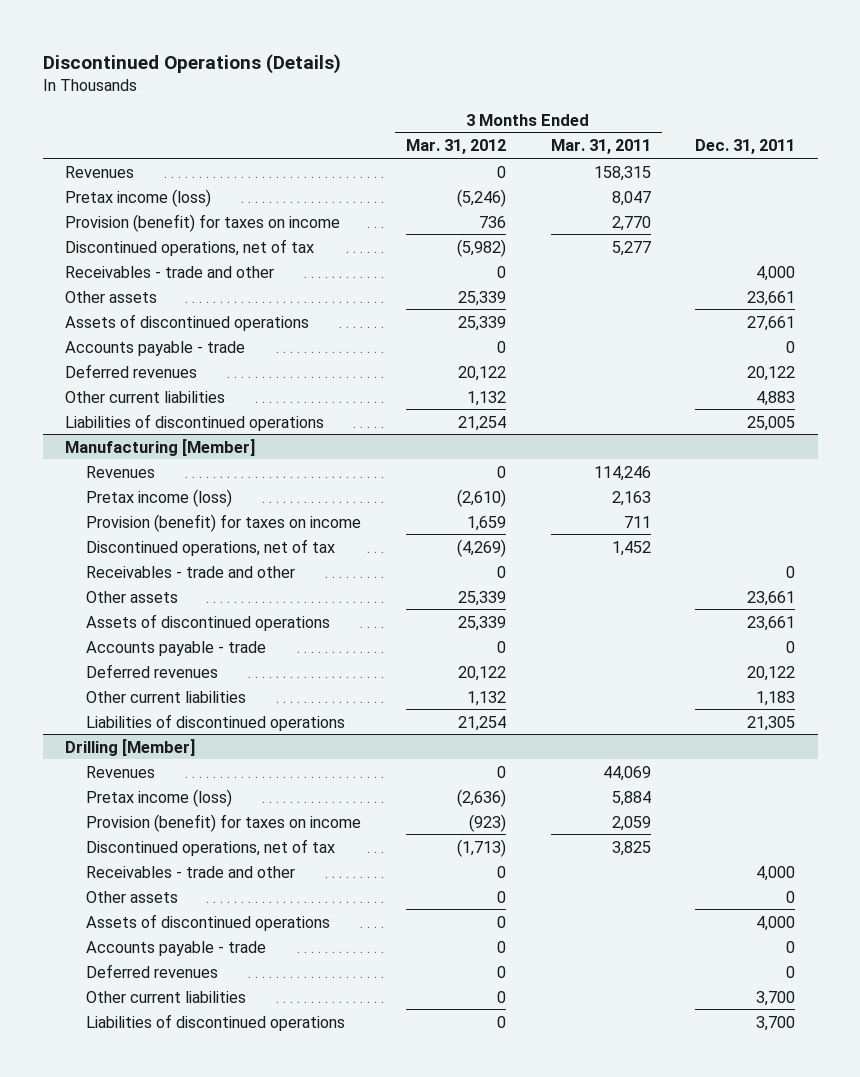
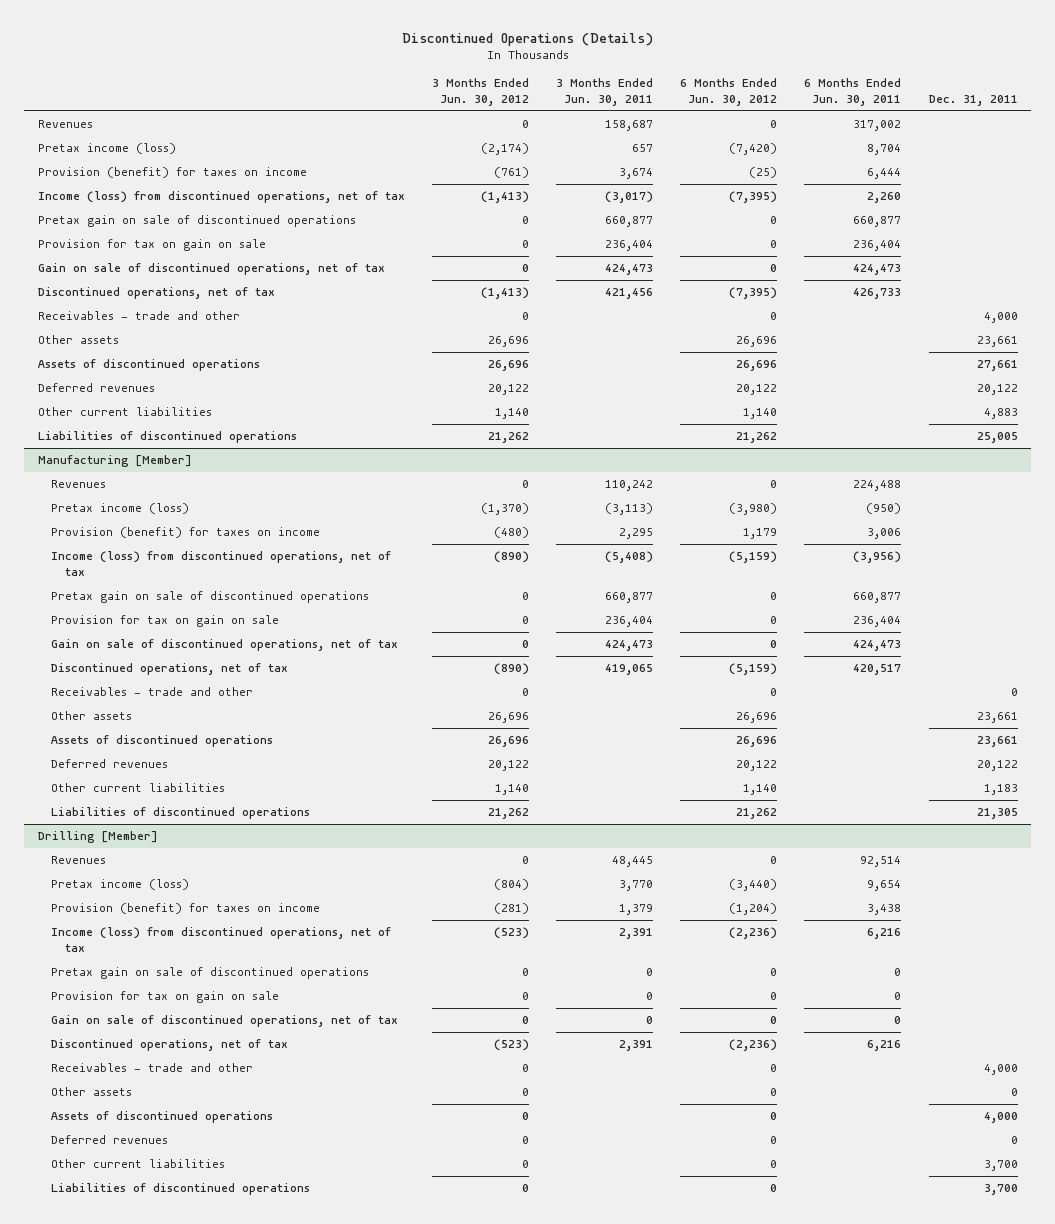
- | 3 Months Ended Mar. 31, 2012 | 3 Months Ended Mar. 31, 2011 | Dec. 31, 2011
+ | 3 Months Ended Jun. 30, 2012 | 3 Months Ended Jun. 30, 2011 | 6 Months Ended Jun. 30, 2012 | 6 Months Ended Jun. 30, 2011 | Dec. 31, 2011
+ Income (loss) from discontinued operations, net of tax | (1,413) | (3,017) | (7,395) | 2,260 |
+ Pretax gain on sale of discontinued operations | 0 | 660,877 | 0 | 660,877 |
+ Provision for tax on gain on sale | 0 | 236,404 | 0 | 236,404 |
+ Gain on sale of discontinued operations, net of tax | 0 | 424,473 | 0 | 424,473 |
- Accounts payable - trade | 0 | | 0
@ Manufacturing [Member]
+ Income (loss) from discontinued operations, net of tax | (890) | (5,408) | (5,159) | (3,956) |
+ Pretax gain on sale of discontinued operations | 0 | 660,877 | 0 | 660,877 |
+ Provision for tax on gain on sale | 0 | 236,404 | 0 | 236,404 |
+ Gain on sale of discontinued operations, net of tax | 0 | 424,473 | 0 | 424,473 |
- Accounts payable - trade | 0 | | 0
@ Drilling [Member]
+ Income (loss) from discontinued operations, net of tax | (523) | 2,391 | (2,236) | 6,216 |
+ Pretax gain on sale of discontinued operations | 0 | 0 | 0 | 0 |
+ Provision for tax on gain on sale | 0 | 0 | 0 | 0 |
+ Gain on sale of discontinued operations, net of tax | 0 | 0 | 0 | 0 |
- Accounts payable - trade | 0 | | 0

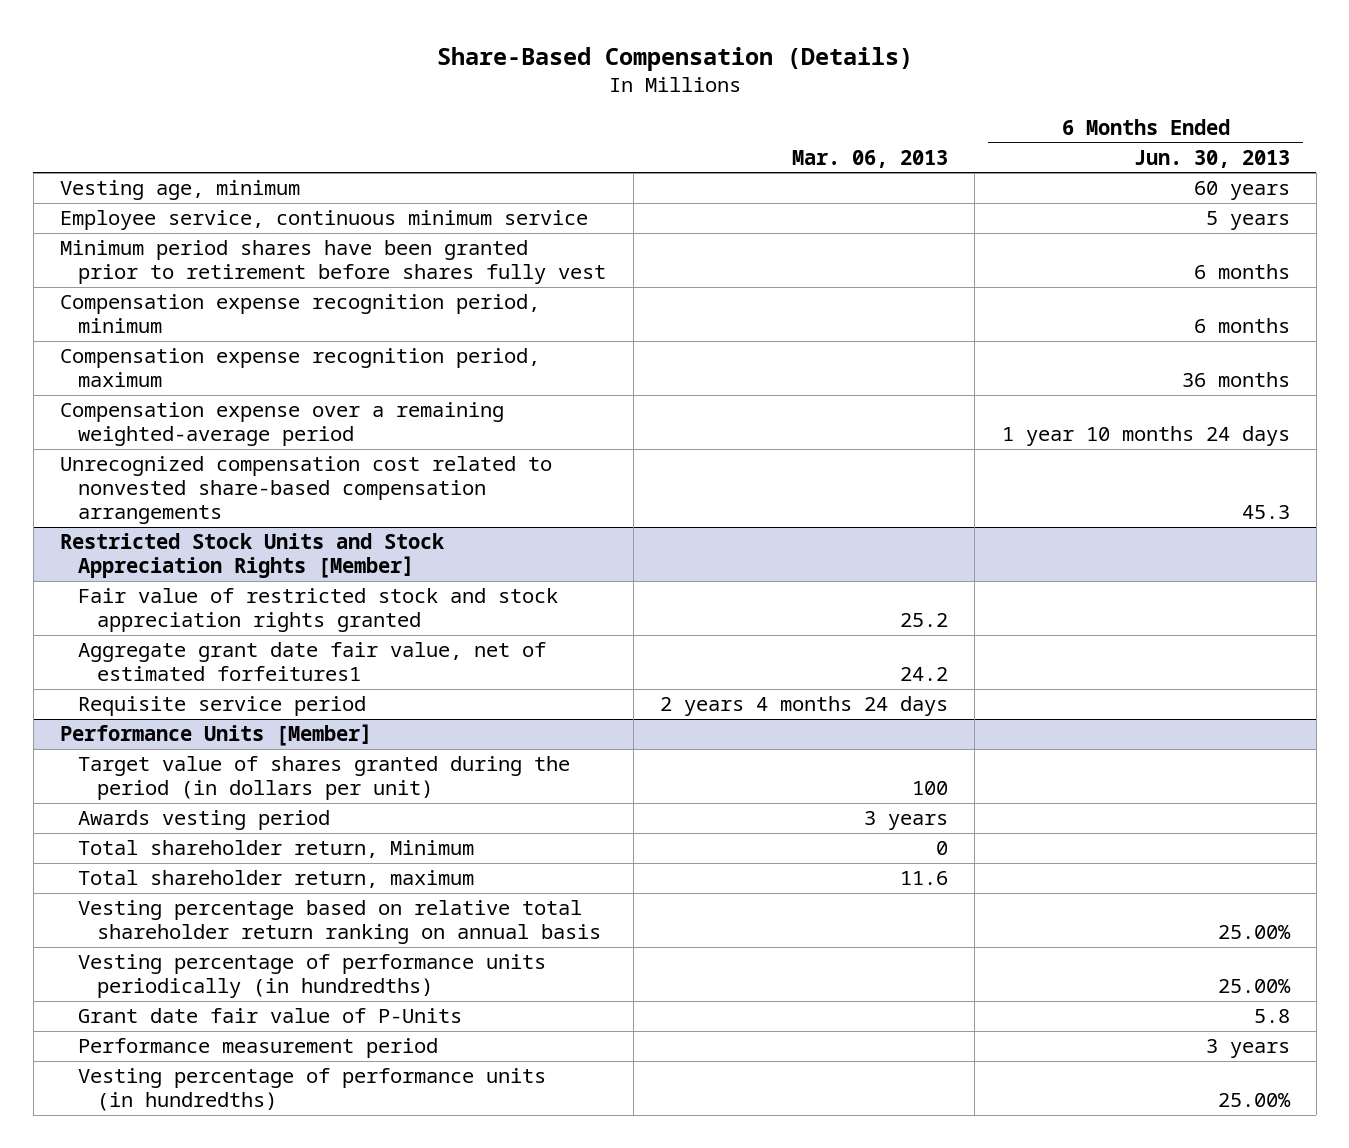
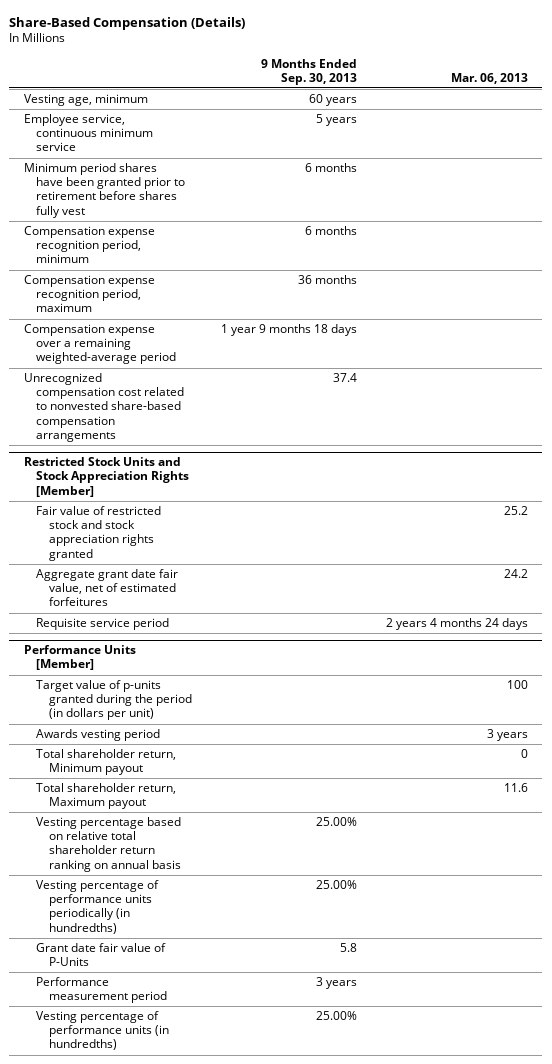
- | Mar. 06, 2013 | 6 Months Ended Jun. 30, 2013
+ | 9 Months Ended Sep. 30, 2013 | Mar. 06, 2013
@ Restricted Stock Units and Stock Appreciation Rights [Member]
- Aggregate grant date fair value, net of estimated forfeitures1 | 24.2 |
+ Aggregate grant date fair value, net of estimated forfeitures | | 24.2
@ Performance Units [Member]
- Target value of shares granted during the period (in dollars per unit) | 100 |
+ Target value of p-units granted during the period (in dollars per unit) | | 100
- Total shareholder return, Minimum | 0 |
- Total shareholder return, maximum | 11.6 |
+ Total shareholder return, Minimum payout | | 0
+ Total shareholder return, Maximum payout | | 11.6

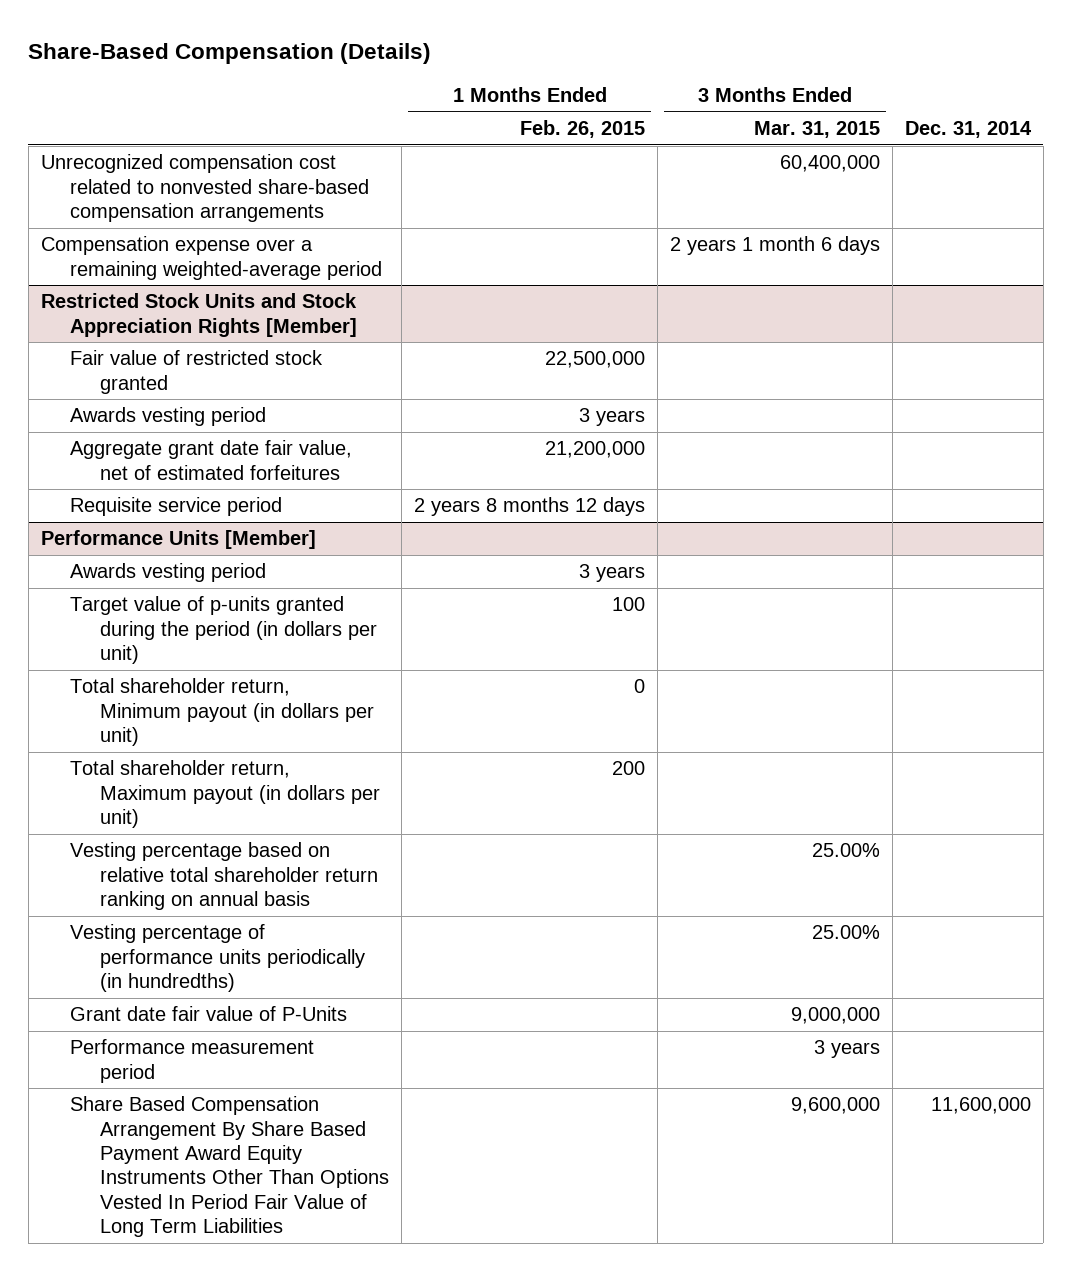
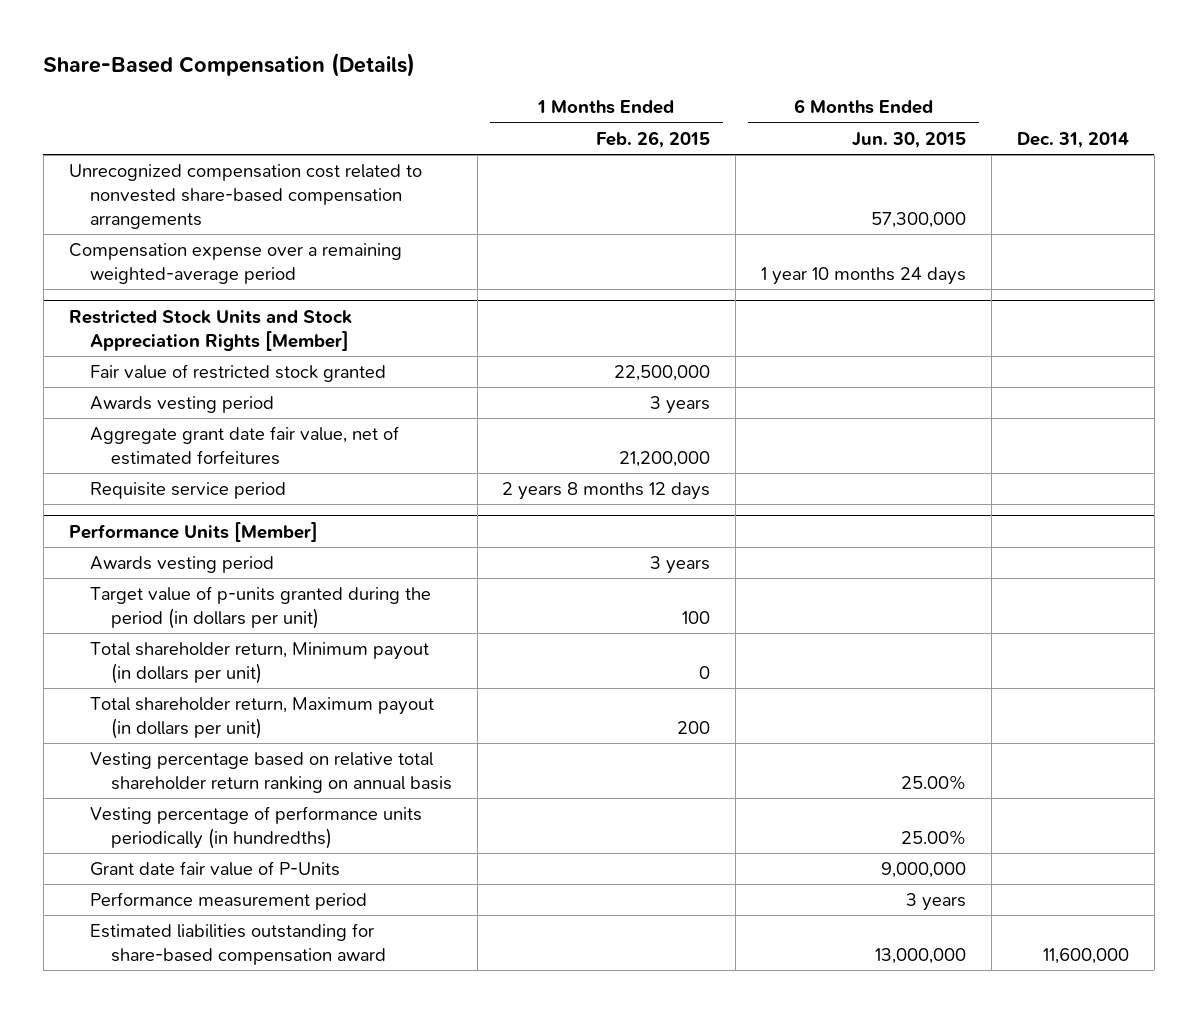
- | 1 Months Ended Feb. 26, 2015 | 3 Months Ended Mar. 31, 2015 | Dec. 31, 2014
+ | 1 Months Ended Feb. 26, 2015 | 6 Months Ended Jun. 30, 2015 | Dec. 31, 2014
@ Performance Units [Member]
- Share Based Compensation Arrangement By Share Based Payment Award Equity Instruments Other Than Options Vested In Period Fair Value of Long Term Liabilities | | 9,600,000 | 11,600,000
+ Estimated liabilities outstanding for share-based compensation award | | 13,000,000 | 11,600,000

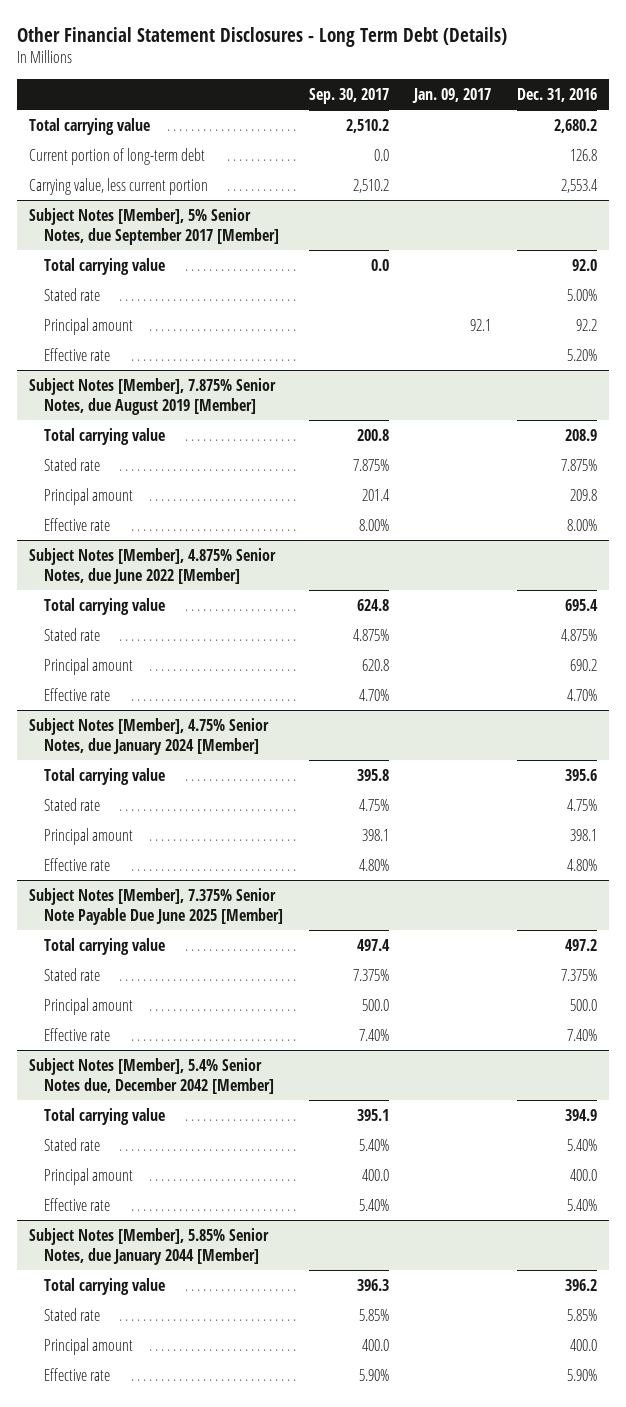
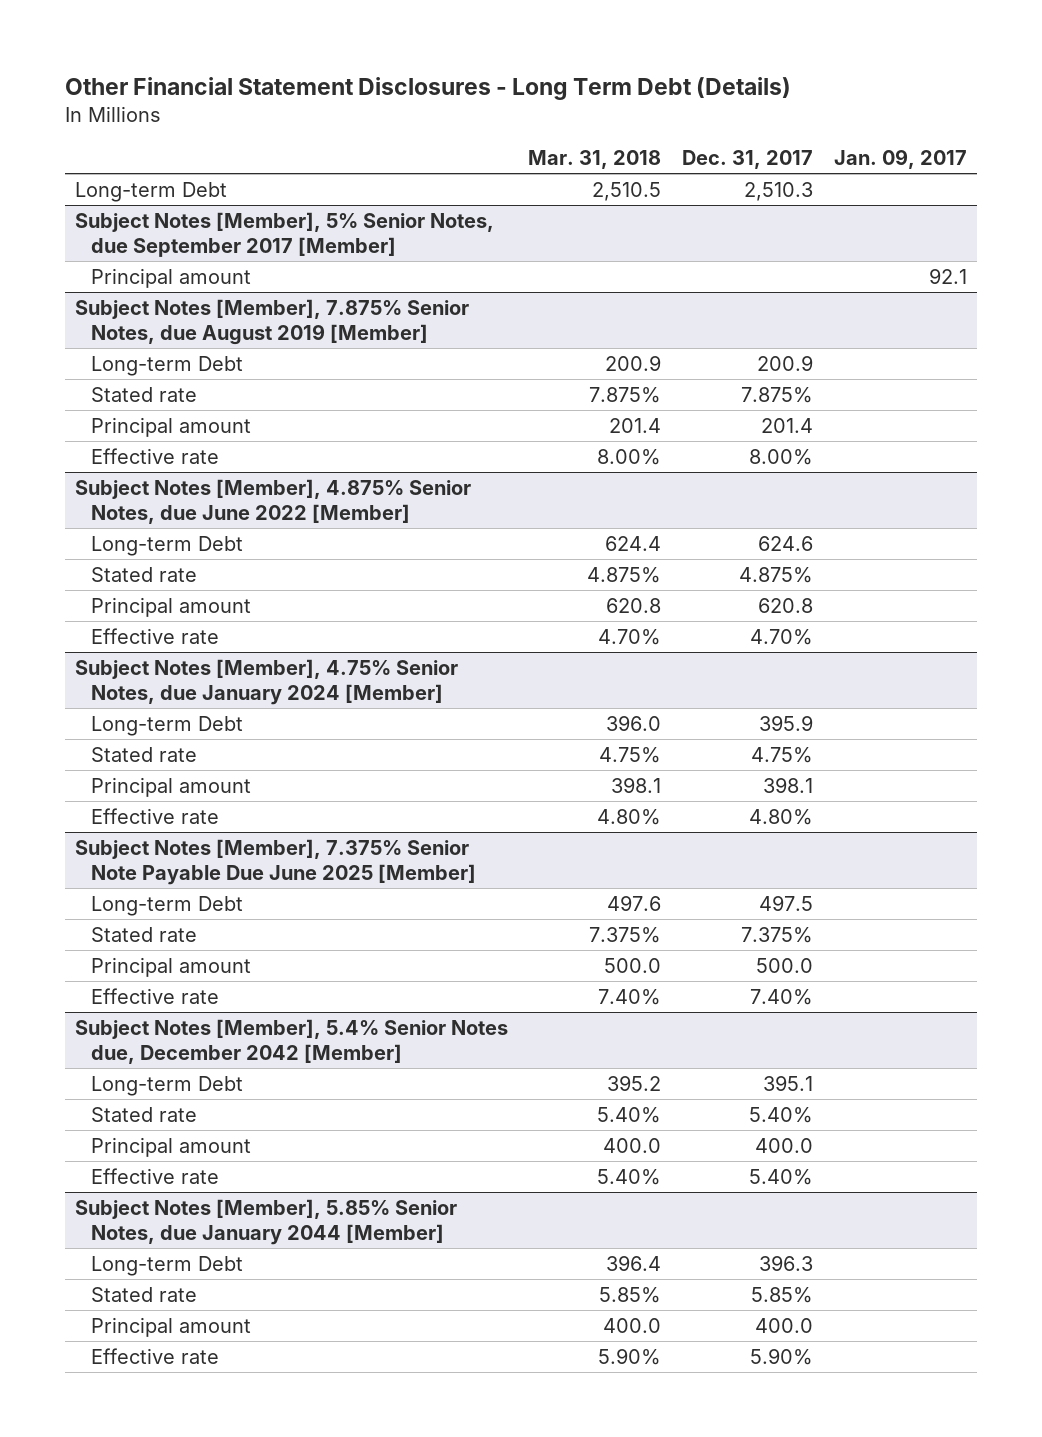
- | Sep. 30, 2017 | Jan. 09, 2017 | Dec. 31, 2016
+ | Mar. 31, 2018 | Dec. 31, 2017 | Jan. 09, 2017
- Total carrying value | 2,510.2 | | 2,680.2
- Current portion of long-term debt | 0.0 | | 126.8
- Carrying value, less current portion | 2,510.2 | | 2,553.4
+ Long-term Debt | 2,510.5 | 2,510.3 |
@ Subject Notes [Member], 5% Senior Notes, due September 2017 [Member]
- Total carrying value | 0.0 | | 92.0
- Stated rate | | | 5.00%
- Effective rate | | | 5.20%
@ Subject Notes [Member], 7.875% Senior Notes, due August 2019 [Member]
- Total carrying value | 200.8 | | 208.9
+ Long-term Debt | 200.9 | 200.9 |
@ Subject Notes [Member], 4.875% Senior Notes, due June 2022 [Member]
- Total carrying value | 624.8 | | 695.4
+ Long-term Debt | 624.4 | 624.6 |
@ Subject Notes [Member], 4.75% Senior Notes, due January 2024 [Member]
- Total carrying value | 395.8 | | 395.6
+ Long-term Debt | 396.0 | 395.9 |
@ Subject Notes [Member], 7.375% Senior Note Payable Due June 2025 [Member]
- Total carrying value | 497.4 | | 497.2
+ Long-term Debt | 497.6 | 497.5 |
@ Subject Notes [Member], 5.4% Senior Notes due, December 2042 [Member]
- Total carrying value | 395.1 | | 394.9
+ Long-term Debt | 395.2 | 395.1 |
@ Subject Notes [Member], 5.85% Senior Notes, due January 2044 [Member]
- Total carrying value | 396.3 | | 396.2
+ Long-term Debt | 396.4 | 396.3 |

